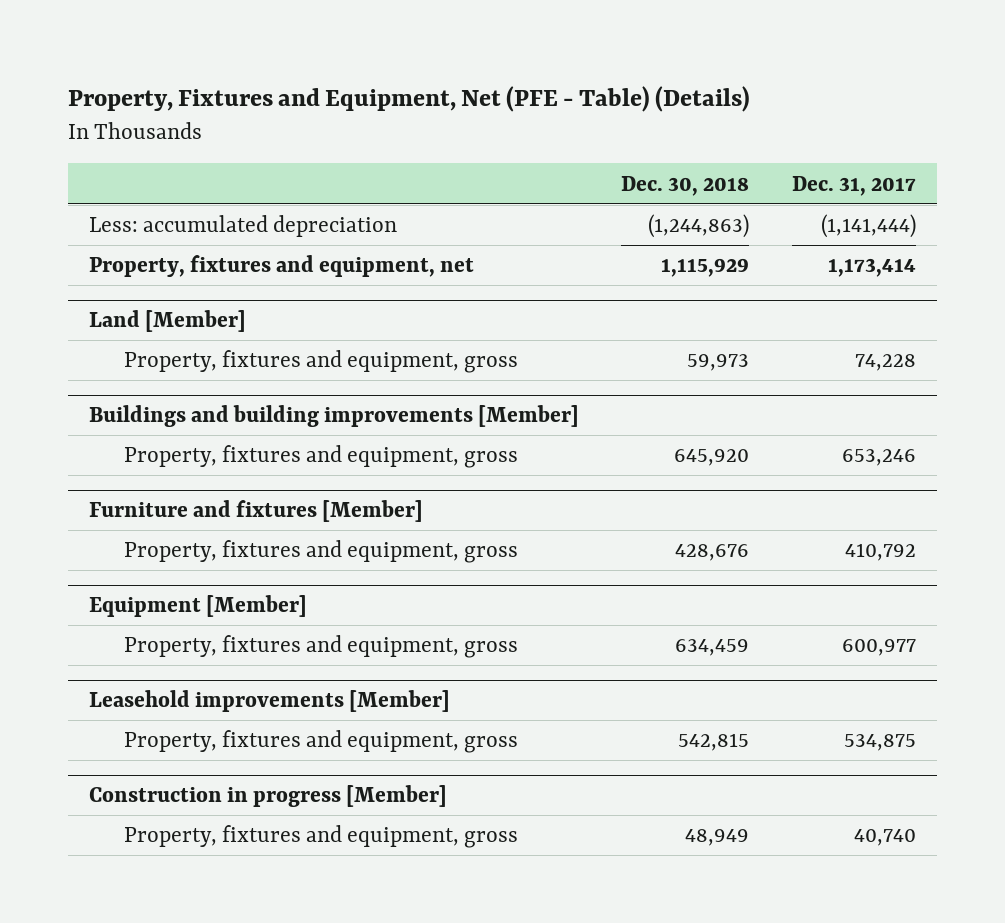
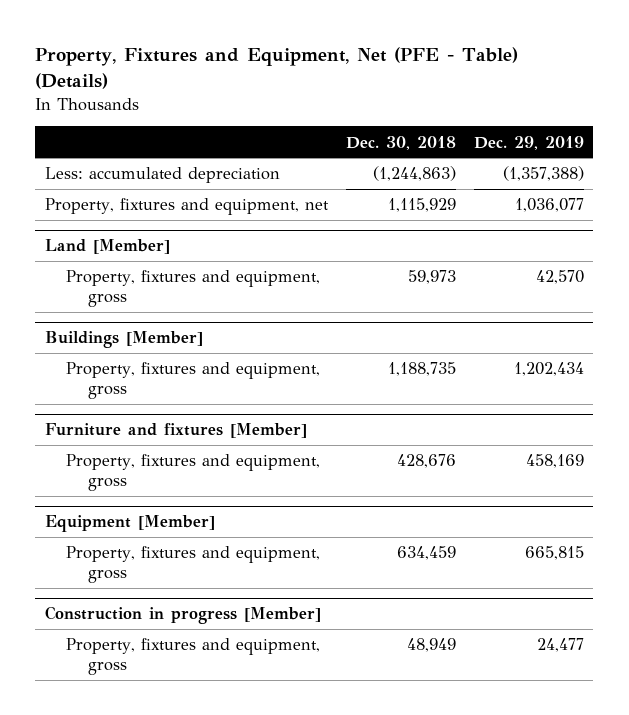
- | Dec. 30, 2018 | Dec. 31, 2017
+ | Dec. 30, 2018 | Dec. 29, 2019
- Buildings and building improvements [Member]
- Property, fixtures and equipment, gross | 645,920 | 653,246
+ Buildings [Member]
+ Property, fixtures and equipment, gross | 1,188,735 | 1,202,434
- Leasehold improvements [Member]
- Property, fixtures and equipment, gross | 542,815 | 534,875

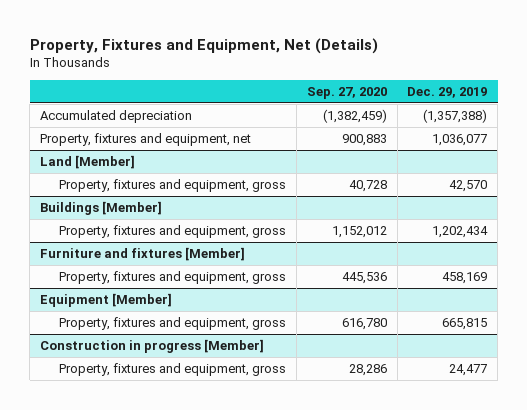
- Property, Fixtures and Equipment, Net (PFE - Table) (Details)
+ Property, Fixtures and Equipment, Net (Details)
- | Dec. 30, 2018 | Dec. 29, 2019
+ | Sep. 27, 2020 | Dec. 29, 2019
- Less: accumulated depreciation | (1,244,863) | (1,357,388)
+ Accumulated depreciation | (1,382,459) | (1,357,388)

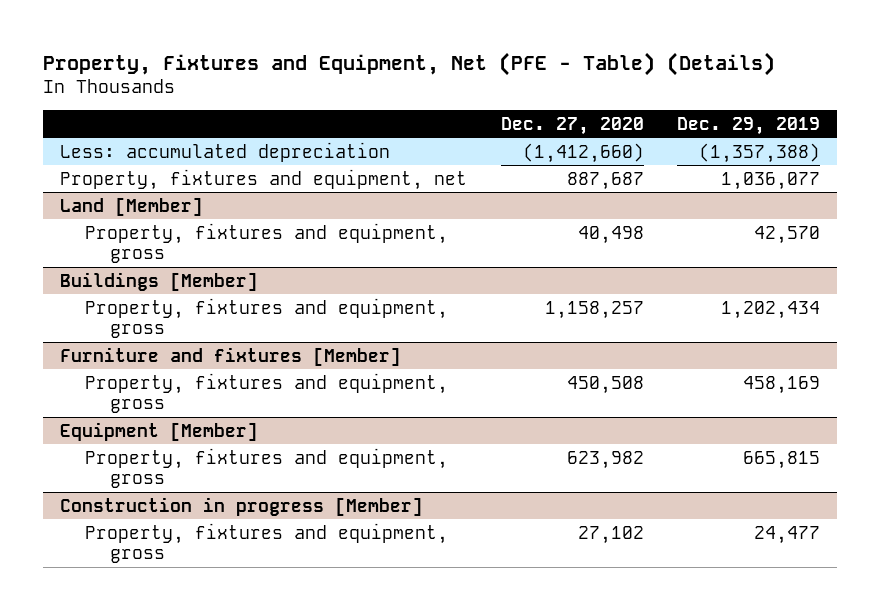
- Property, Fixtures and Equipment, Net (Details)
+ Property, Fixtures and Equipment, Net (PFE - Table) (Details)
- | Sep. 27, 2020 | Dec. 29, 2019
+ | Dec. 27, 2020 | Dec. 29, 2019
- Accumulated depreciation | (1,382,459) | (1,357,388)
+ Less: accumulated depreciation | (1,412,660) | (1,357,388)

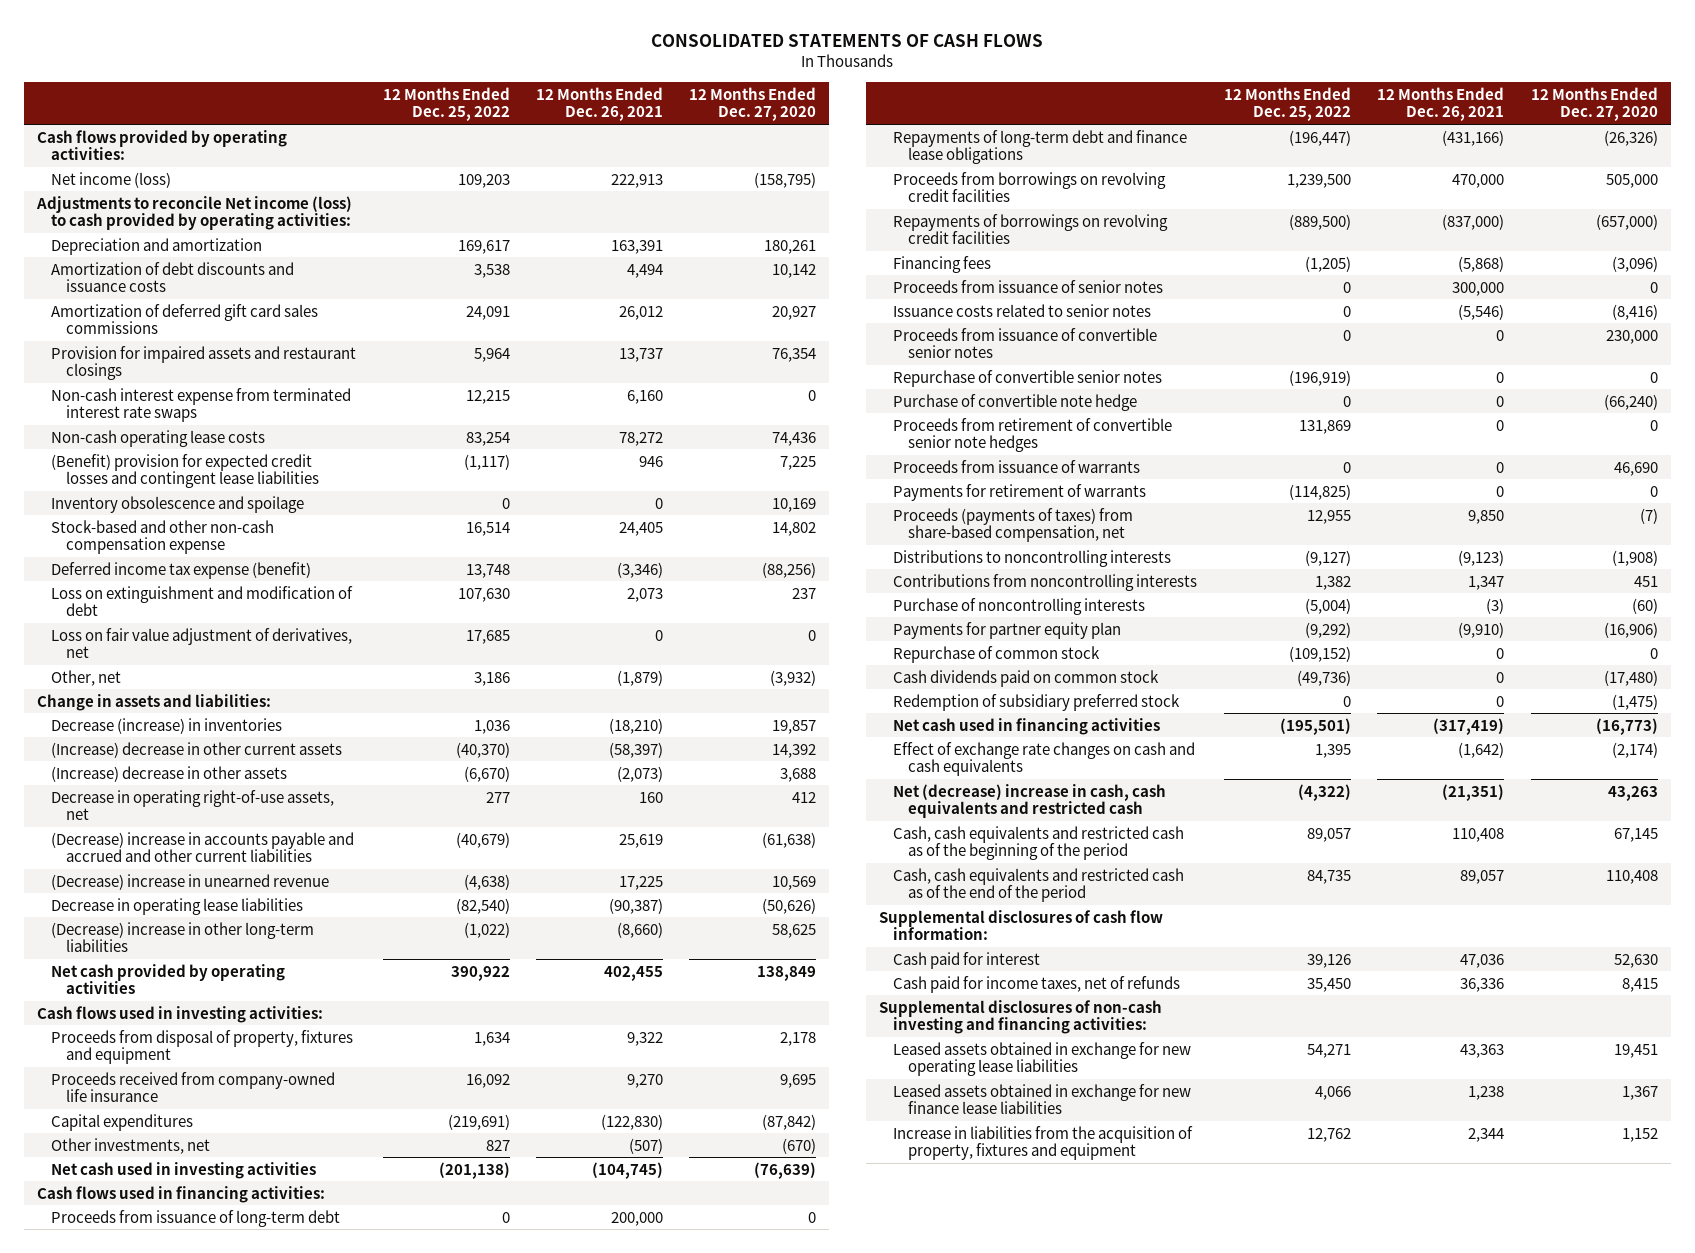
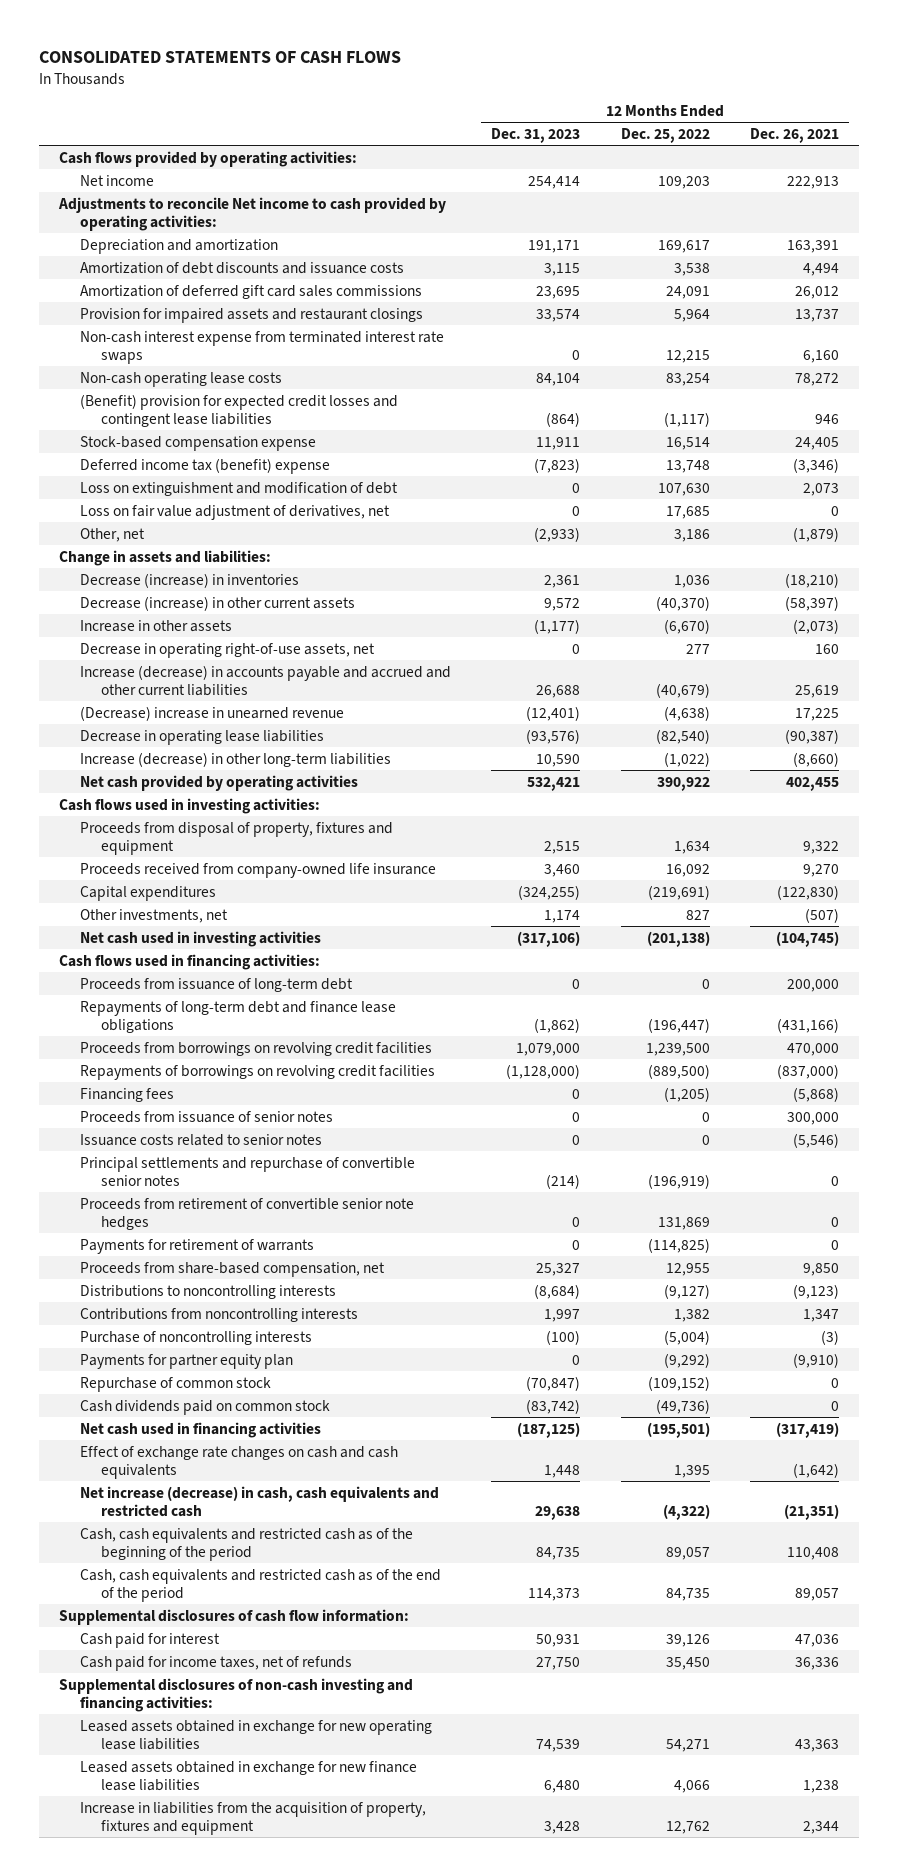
- | 12 Months Ended Dec. 25, 2022 | 12 Months Ended Dec. 26, 2021 | 12 Months Ended Dec. 27, 2020
+ | 12 Months Ended Dec. 31, 2023 | 12 Months Ended Dec. 25, 2022 | 12 Months Ended Dec. 26, 2021
- Net income (loss) | 109,203 | 222,913 | (158,795)
- Adjustments to reconcile Net income (loss) to cash provided by operating activities:
+ Net income | 254,414 | 109,203 | 222,913
+ Adjustments to reconcile Net income to cash provided by operating activities:
- Inventory obsolescence and spoilage | 0 | 0 | 10,169
- Stock-based and other non-cash compensation expense | 16,514 | 24,405 | 14,802
- Deferred income tax expense (benefit) | 13,748 | (3,346) | (88,256)
+ Stock-based compensation expense | 11,911 | 16,514 | 24,405
+ Deferred income tax (benefit) expense | (7,823) | 13,748 | (3,346)
- (Increase) decrease in other current assets | (40,370) | (58,397) | 14,392
- (Increase) decrease in other assets | (6,670) | (2,073) | 3,688
+ Decrease (increase) in other current assets | 9,572 | (40,370) | (58,397)
+ Increase in other assets | (1,177) | (6,670) | (2,073)
- (Decrease) increase in accounts payable and accrued and other current liabilities | (40,679) | 25,619 | (61,638)
+ Increase (decrease) in accounts payable and accrued and other current liabilities | 26,688 | (40,679) | 25,619
- (Decrease) increase in other long-term liabilities | (1,022) | (8,660) | 58,625
+ Increase (decrease) in other long-term liabilities | 10,590 | (1,022) | (8,660)
- Proceeds from issuance of convertible senior notes | 0 | 0 | 230,000
- Repurchase of convertible senior notes | (196,919) | 0 | 0
- Purchase of convertible note hedge | 0 | 0 | (66,240)
+ Principal settlements and repurchase of convertible senior notes | (214) | (196,919) | 0
- Proceeds from issuance of warrants | 0 | 0 | 46,690
- Proceeds (payments of taxes) from share-based compensation, net | 12,955 | 9,850 | (7)
+ Proceeds from share-based compensation, net | 25,327 | 12,955 | 9,850
- Redemption of subsidiary preferred stock | 0 | 0 | (1,475)
- Net (decrease) increase in cash, cash equivalents and restricted cash | (4,322) | (21,351) | 43,263
+ Net increase (decrease) in cash, cash equivalents and restricted cash | 29,638 | (4,322) | (21,351)

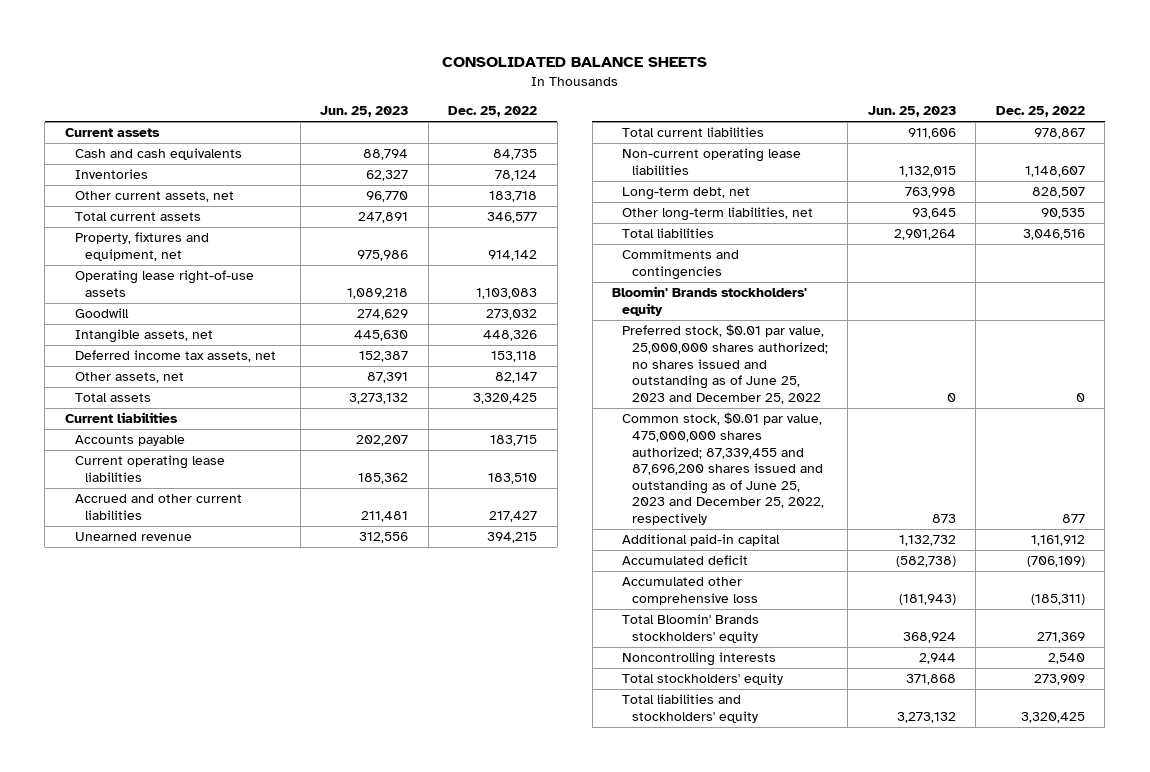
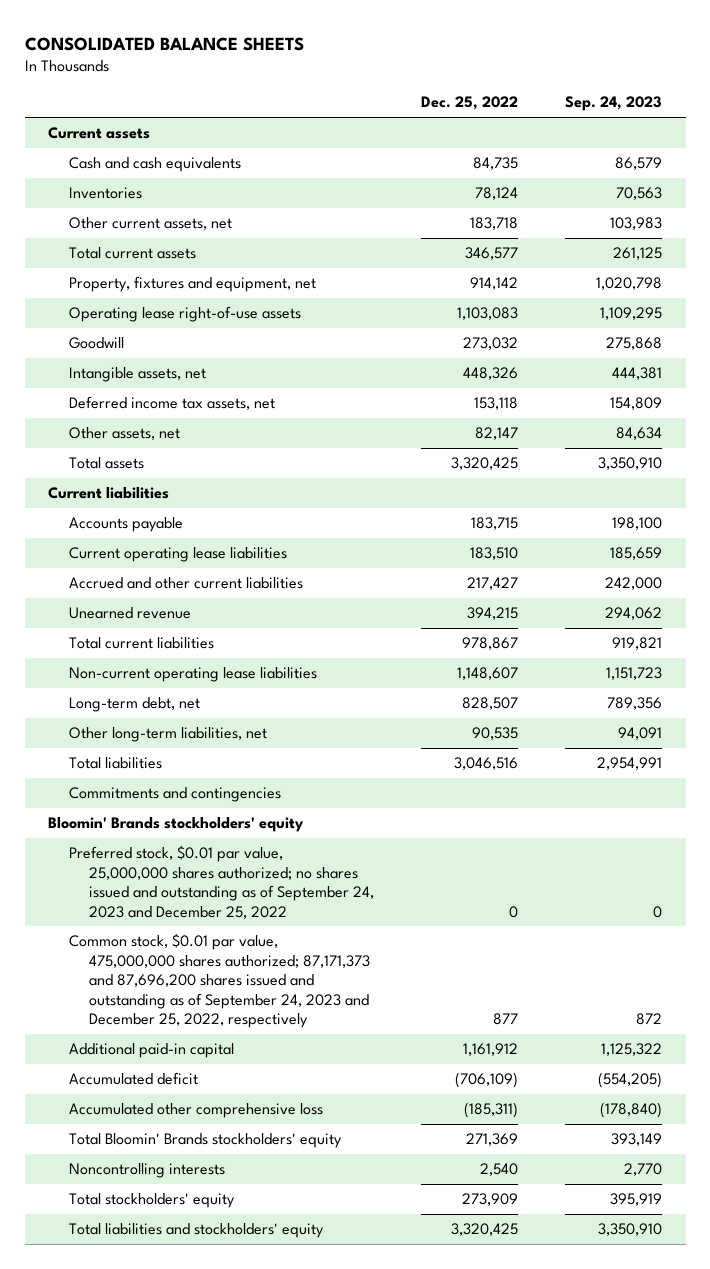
- | Jun. 25, 2023 | Dec. 25, 2022
+ | Dec. 25, 2022 | Sep. 24, 2023
- Preferred stock, $0.01 par value, 25,000,000 shares authorized; no shares issued and outstanding as of June 25, 2023 and December 25, 2022 | 0 | 0
- Common stock, $0.01 par value, 475,000,000 shares authorized; 87,339,455 and 87,696,200 shares issued and outstanding as of June 25, 2023 and December 25, 2022, respectively | 873 | 877
+ Preferred stock, $0.01 par value, 25,000,000 shares authorized; no shares issued and outstanding as of September 24, 2023 and December 25, 2022 | 0 | 0
+ Common stock, $0.01 par value, 475,000,000 shares authorized; 87,171,373 and 87,696,200 shares issued and outstanding as of September 24, 2023 and December 25, 2022, respectively | 877 | 872

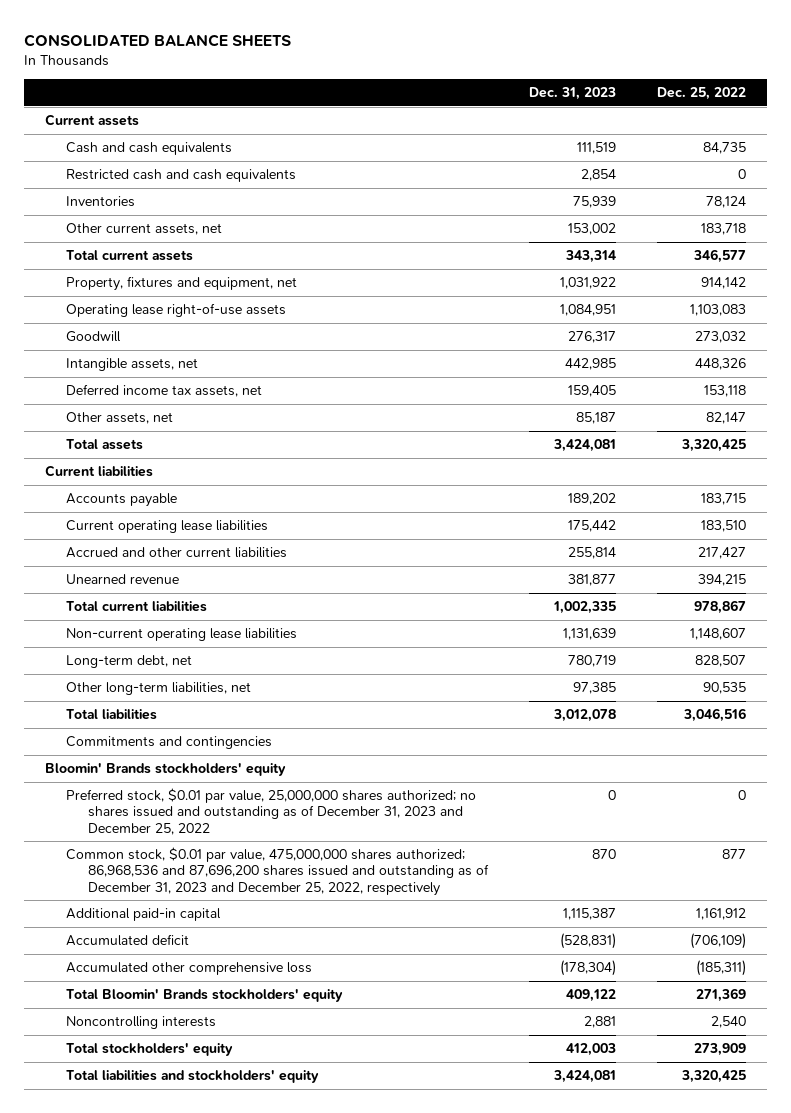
- | Dec. 25, 2022 | Sep. 24, 2023
+ | Dec. 31, 2023 | Dec. 25, 2022
+ Restricted cash and cash equivalents | 2,854 | 0
- Preferred stock, $0.01 par value, 25,000,000 shares authorized; no shares issued and outstanding as of September 24, 2023 and December 25, 2022 | 0 | 0
- Common stock, $0.01 par value, 475,000,000 shares authorized; 87,171,373 and 87,696,200 shares issued and outstanding as of September 24, 2023 and December 25, 2022, respectively | 877 | 872
+ Preferred stock, $0.01 par value, 25,000,000 shares authorized; no shares issued and outstanding as of December 31, 2023 and December 25, 2022 | 0 | 0
+ Common stock, $0.01 par value, 475,000,000 shares authorized; 86,968,536 and 87,696,200 shares issued and outstanding as of December 31, 2023 and December 25, 2022, respectively | 870 | 877

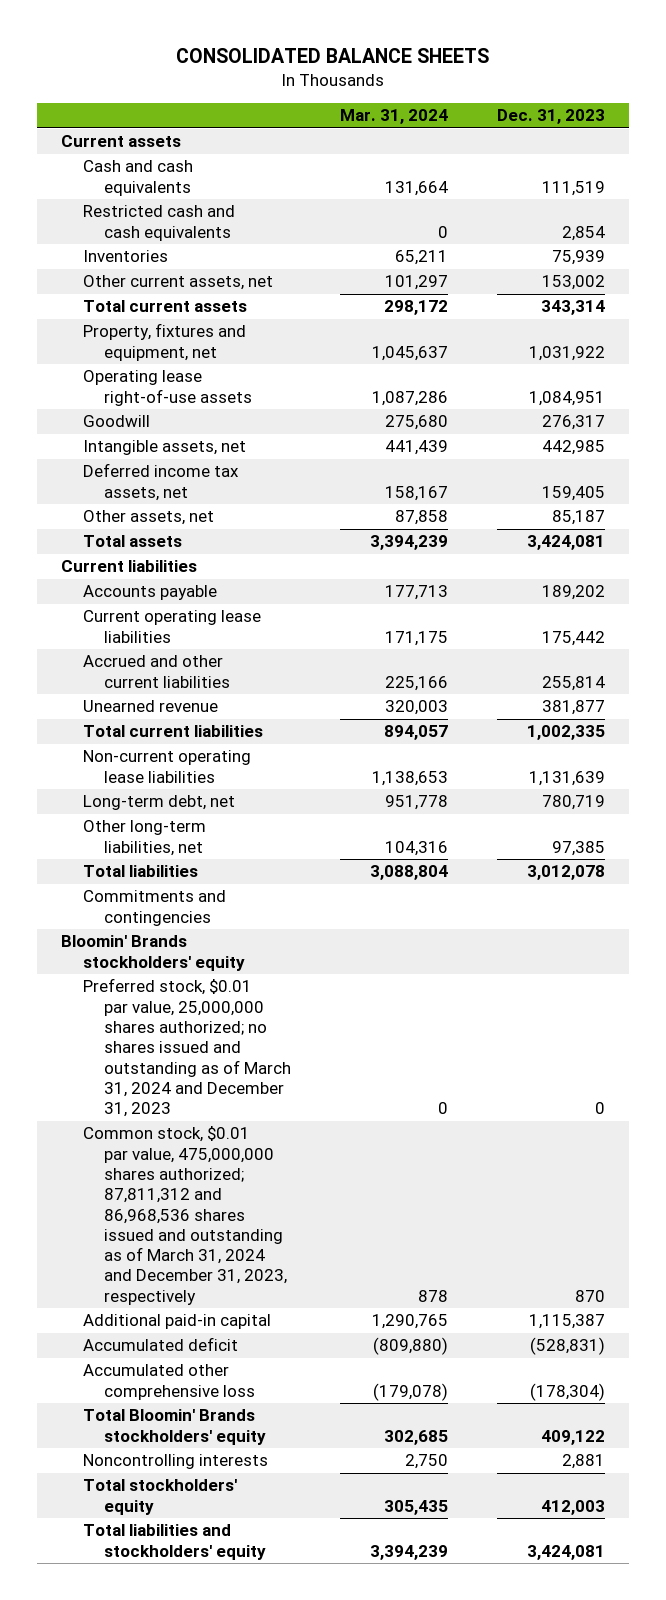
- | Dec. 31, 2023 | Dec. 25, 2022
+ | Mar. 31, 2024 | Dec. 31, 2023
- Preferred stock, $0.01 par value, 25,000,000 shares authorized; no shares issued and outstanding as of December 31, 2023 and December 25, 2022 | 0 | 0
- Common stock, $0.01 par value, 475,000,000 shares authorized; 86,968,536 and 87,696,200 shares issued and outstanding as of December 31, 2023 and December 25, 2022, respectively | 870 | 877
+ Preferred stock, $0.01 par value, 25,000,000 shares authorized; no shares issued and outstanding as of March 31, 2024 and December 31, 2023 | 0 | 0
+ Common stock, $0.01 par value, 475,000,000 shares authorized; 87,811,312 and 86,968,536 shares issued and outstanding as of March 31, 2024 and December 31, 2023, respectively | 878 | 870

